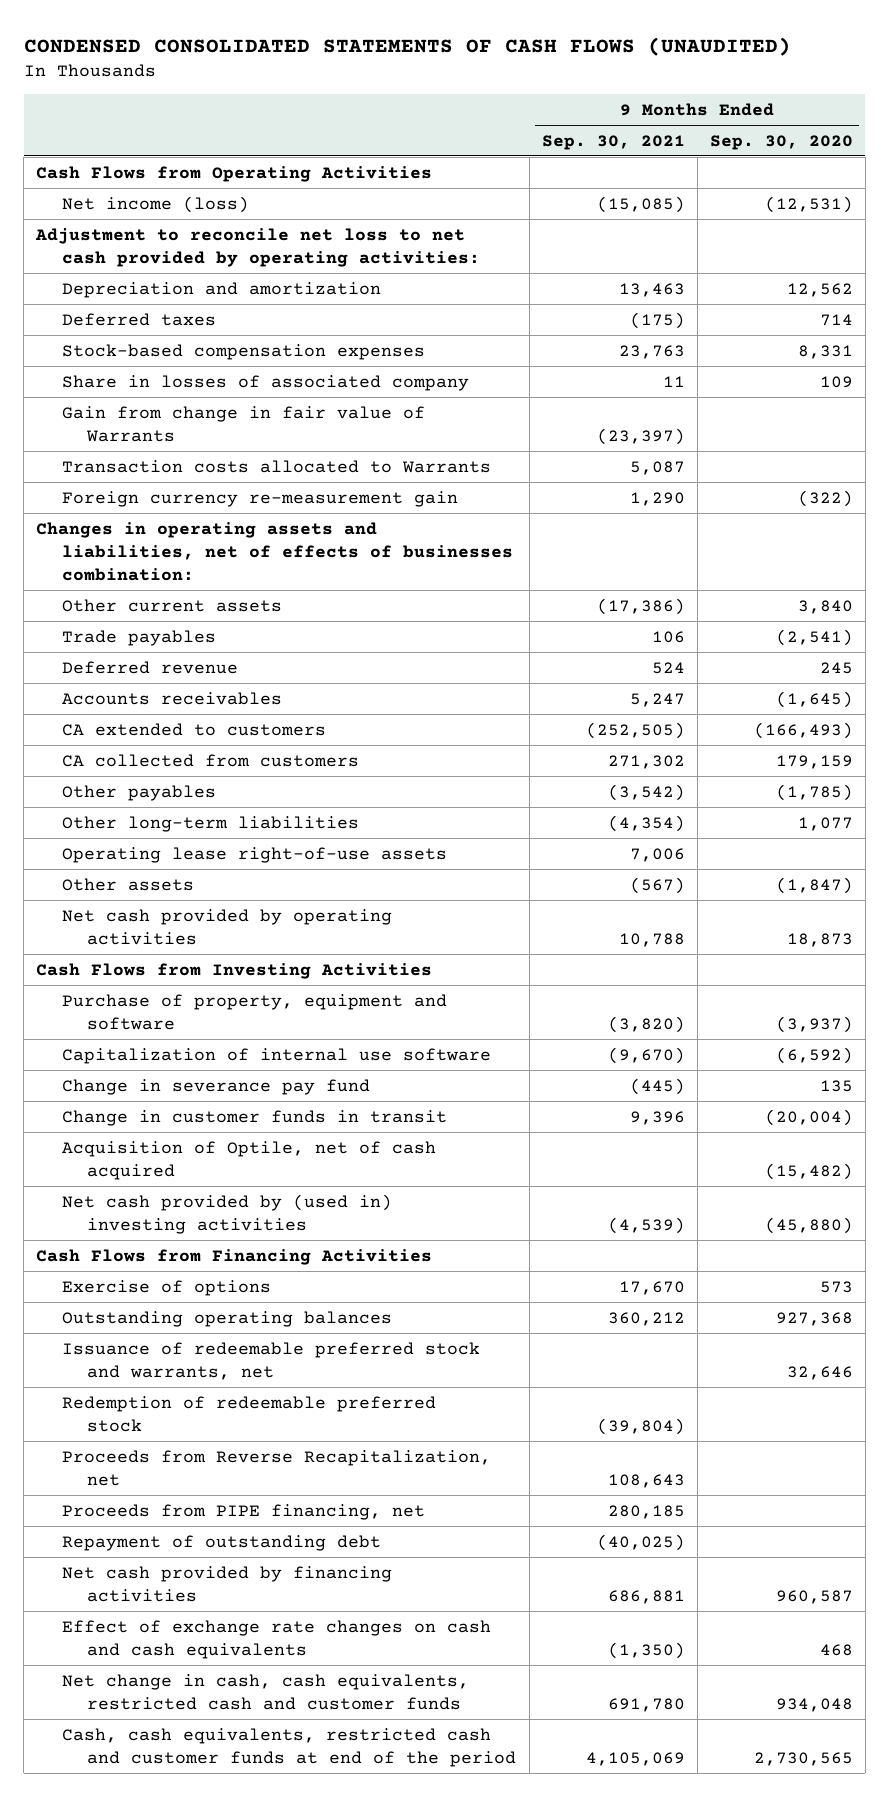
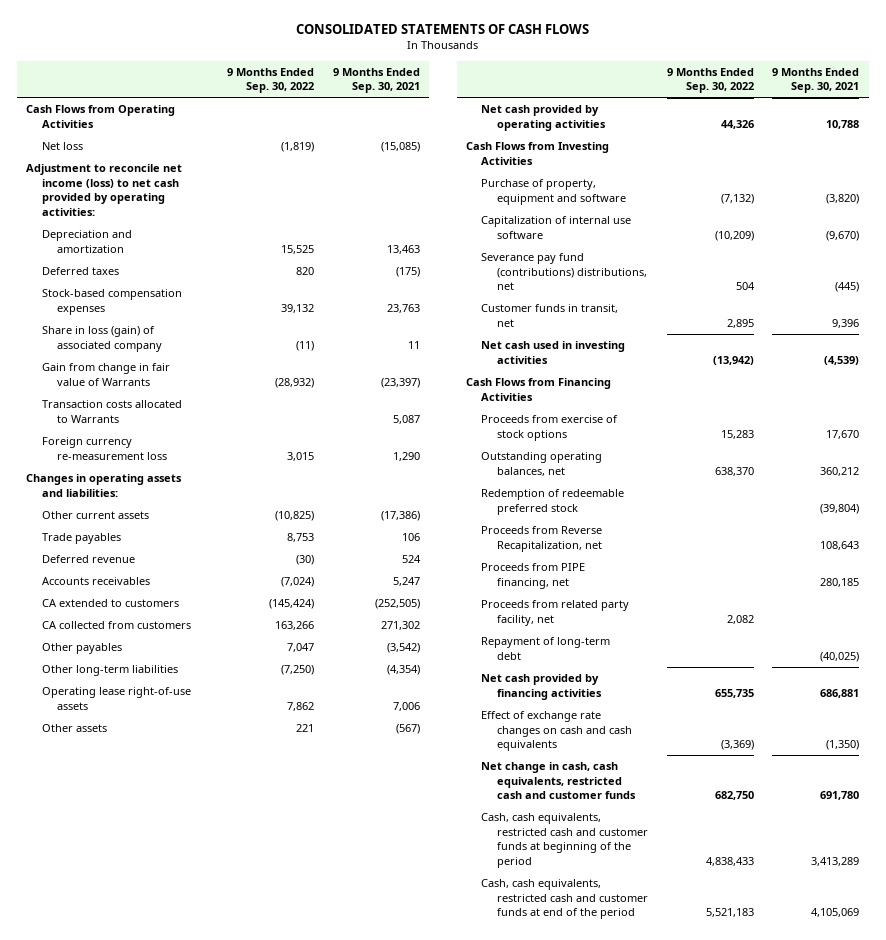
- CONDENSED CONSOLIDATED STATEMENTS OF CASH FLOWS (UNAUDITED)
+ CONSOLIDATED STATEMENTS OF CASH FLOWS
- | 9 Months Ended Sep. 30, 2021 | 9 Months Ended Sep. 30, 2020
+ | 9 Months Ended Sep. 30, 2022 | 9 Months Ended Sep. 30, 2021
- Net income (loss) | (15,085) | (12,531)
- Adjustment to reconcile net loss to net cash provided by operating activities:
+ Net loss | (1,819) | (15,085)
+ Adjustment to reconcile net income (loss) to net cash provided by operating activities:
- Share in losses of associated company | 11 | 109
+ Share in loss (gain) of associated company | (11) | 11
- Foreign currency re-measurement gain | 1,290 | (322)
- Changes in operating assets and liabilities, net of effects of businesses combination:
+ Foreign currency re-measurement loss | 3,015 | 1,290
+ Changes in operating assets and liabilities:
- Change in severance pay fund | (445) | 135
- Change in customer funds in transit | 9,396 | (20,004)
- Acquisition of Optile, net of cash acquired | | (15,482)
- Net cash provided by (used in) investing activities | (4,539) | (45,880)
+ Severance pay fund (contributions) distributions, net | 504 | (445)
+ Customer funds in transit, net | 2,895 | 9,396
+ Net cash used in investing activities | (13,942) | (4,539)
- Exercise of options | 17,670 | 573
- Outstanding operating balances | 360,212 | 927,368
- Issuance of redeemable preferred stock and warrants, net | | 32,646
+ Proceeds from exercise of stock options | 15,283 | 17,670
+ Outstanding operating balances, net | 638,370 | 360,212
- Repayment of outstanding debt | (40,025) |
+ Proceeds from related party facility, net | 2,082 |
+ Repayment of long-term debt | | (40,025)
+ Cash, cash equivalents, restricted cash and customer funds at beginning of the period | 4,838,433 | 3,413,289

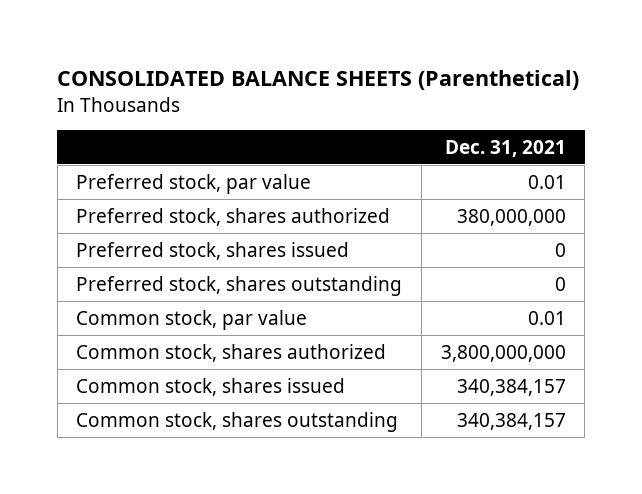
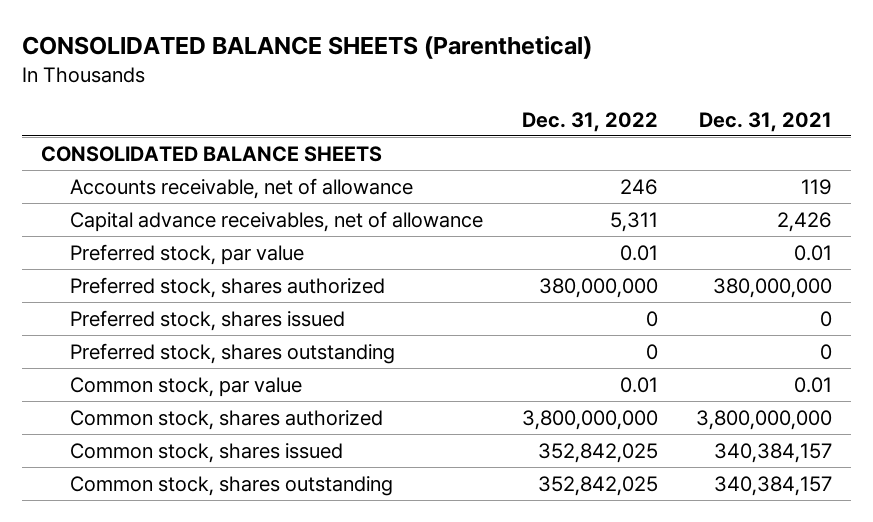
- | Dec. 31, 2021
+ | Dec. 31, 2022 | Dec. 31, 2021
+ CONSOLIDATED BALANCE SHEETS
+ Accounts receivable, net of allowance | 246 | 119
+ Capital advance receivables, net of allowance | 5,311 | 2,426

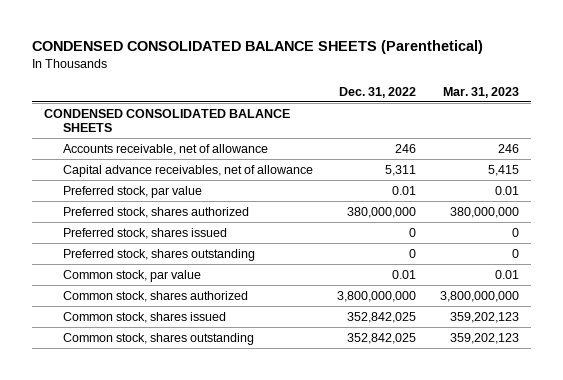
- CONSOLIDATED BALANCE SHEETS (Parenthetical)
+ CONDENSED CONSOLIDATED BALANCE SHEETS (Parenthetical)
- | Dec. 31, 2022 | Dec. 31, 2021
+ | Dec. 31, 2022 | Mar. 31, 2023
- CONSOLIDATED BALANCE SHEETS
+ CONDENSED CONSOLIDATED BALANCE SHEETS

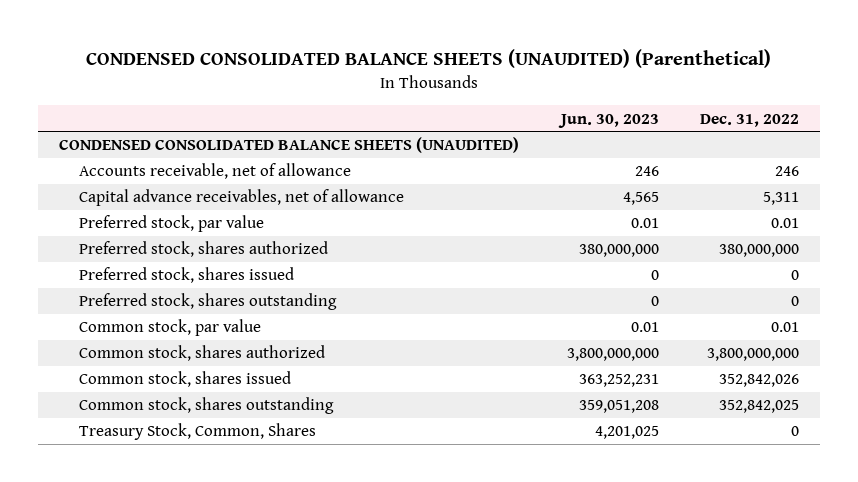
- CONDENSED CONSOLIDATED BALANCE SHEETS (Parenthetical)
+ CONDENSED CONSOLIDATED BALANCE SHEETS (UNAUDITED) (Parenthetical)
- | Dec. 31, 2022 | Mar. 31, 2023
+ | Jun. 30, 2023 | Dec. 31, 2022
- CONDENSED CONSOLIDATED BALANCE SHEETS
+ CONDENSED CONSOLIDATED BALANCE SHEETS (UNAUDITED)
- Common stock, shares issued | 352,842,025 | 359,202,123
+ Common stock, shares issued | 363,252,231 | 352,842,026
+ Treasury Stock, Common, Shares | 4,201,025 | 0

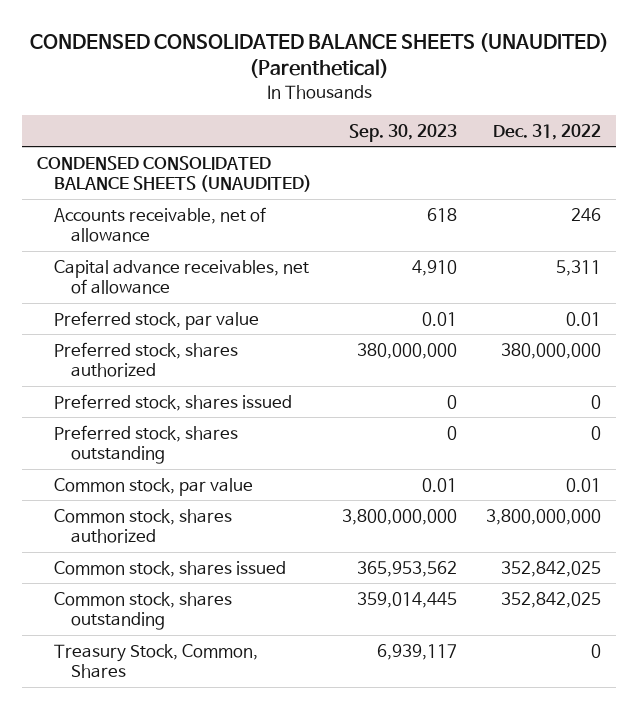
- | Jun. 30, 2023 | Dec. 31, 2022
+ | Sep. 30, 2023 | Dec. 31, 2022
- Common stock, shares issued | 363,252,231 | 352,842,026
+ Common stock, shares issued | 365,953,562 | 352,842,025

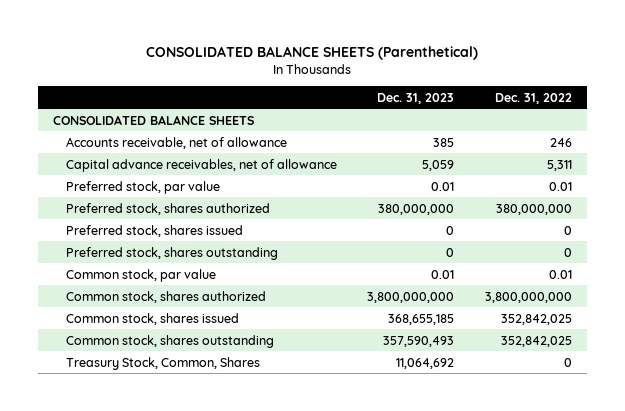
- CONDENSED CONSOLIDATED BALANCE SHEETS (UNAUDITED) (Parenthetical)
+ CONSOLIDATED BALANCE SHEETS (Parenthetical)
- | Sep. 30, 2023 | Dec. 31, 2022
+ | Dec. 31, 2023 | Dec. 31, 2022
- CONDENSED CONSOLIDATED BALANCE SHEETS (UNAUDITED)
+ CONSOLIDATED BALANCE SHEETS

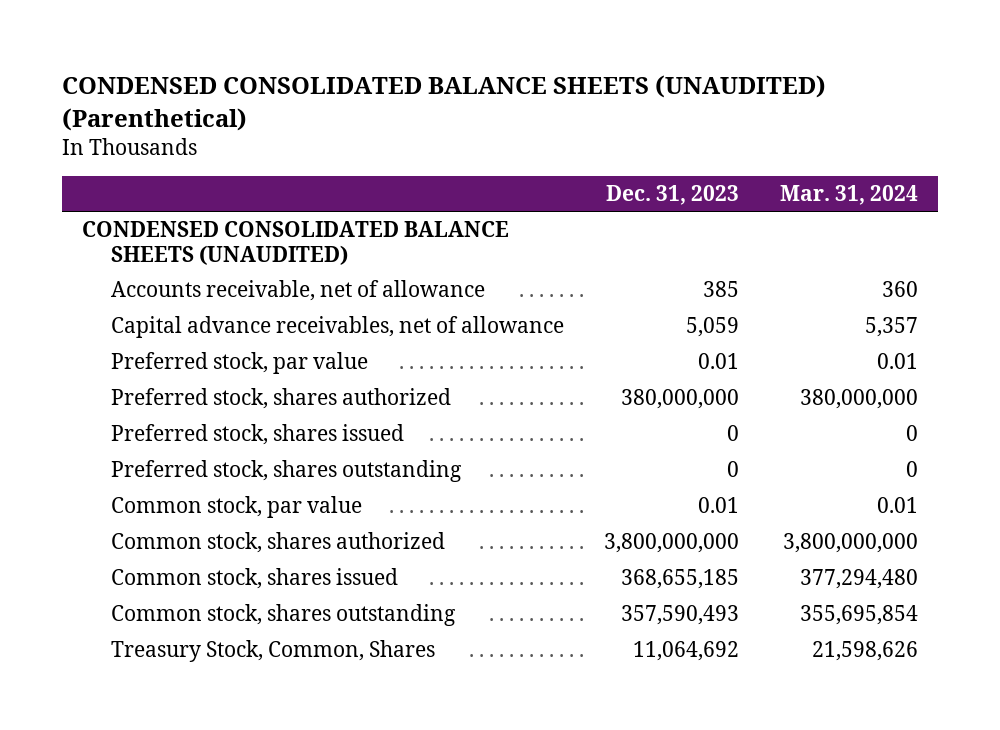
- CONSOLIDATED BALANCE SHEETS (Parenthetical)
+ CONDENSED CONSOLIDATED BALANCE SHEETS (UNAUDITED) (Parenthetical)
- | Dec. 31, 2023 | Dec. 31, 2022
+ | Dec. 31, 2023 | Mar. 31, 2024
- CONSOLIDATED BALANCE SHEETS
+ CONDENSED CONSOLIDATED BALANCE SHEETS (UNAUDITED)

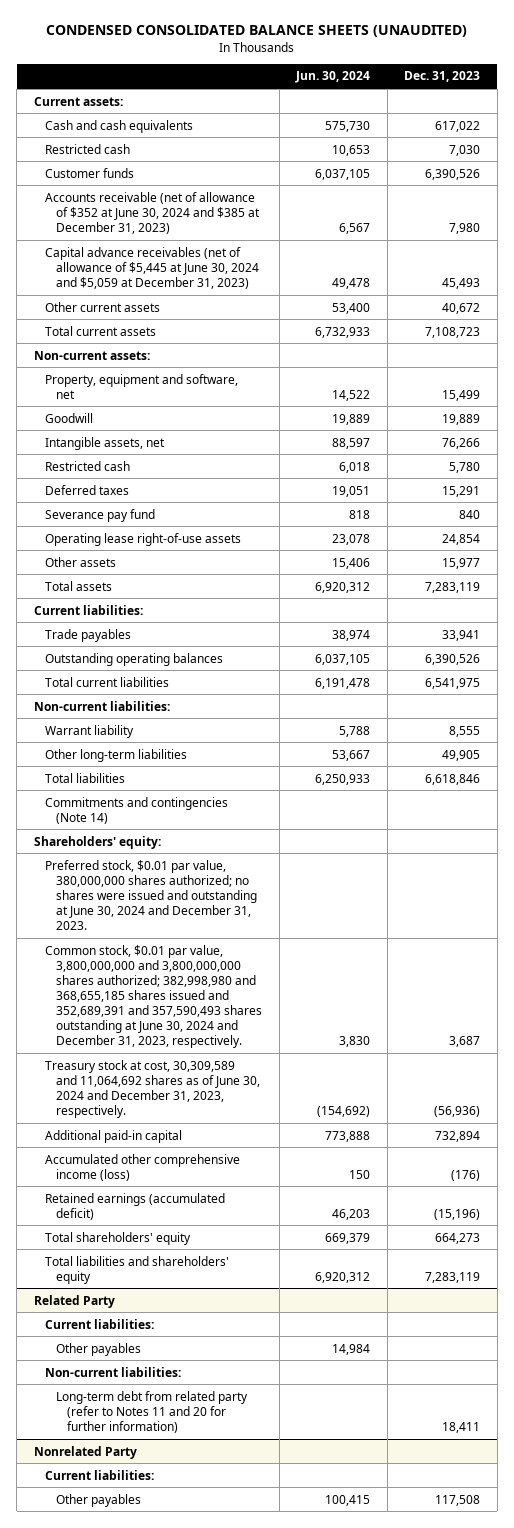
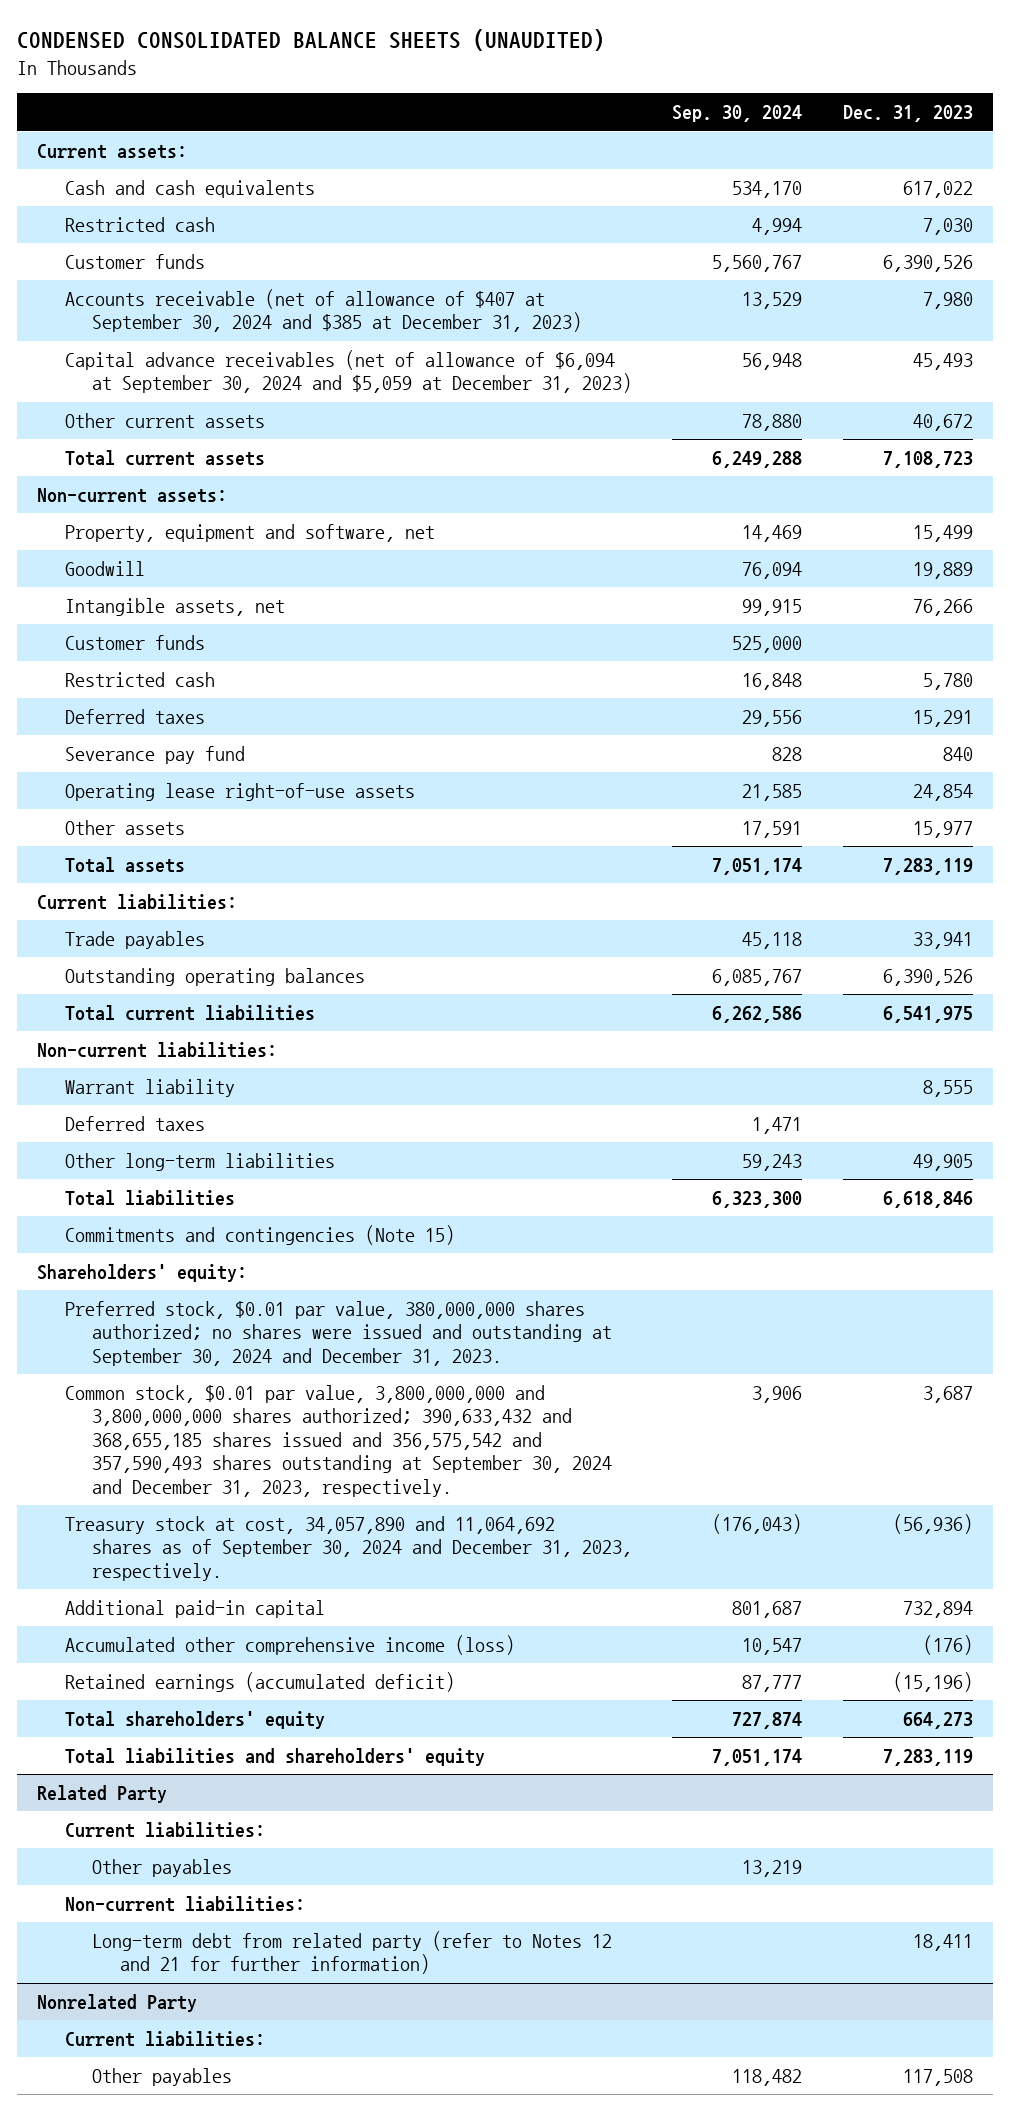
- | Jun. 30, 2024 | Dec. 31, 2023
+ | Sep. 30, 2024 | Dec. 31, 2023
- Accounts receivable (net of allowance of $352 at June 30, 2024 and $385 at December 31, 2023) | 6,567 | 7,980
- Capital advance receivables (net of allowance of $5,445 at June 30, 2024 and $5,059 at December 31, 2023) | 49,478 | 45,493
+ Accounts receivable (net of allowance of $407 at September 30, 2024 and $385 at December 31, 2023) | 13,529 | 7,980
+ Capital advance receivables (net of allowance of $6,094 at September 30, 2024 and $5,059 at December 31, 2023) | 56,948 | 45,493
+ Customer funds | 525,000 |
+ Deferred taxes | 1,471 |
- Commitments and contingencies (Note 14)
+ Commitments and contingencies (Note 15)
- Preferred stock, $0.01 par value, 380,000,000 shares authorized; no shares were issued and outstanding at June 30, 2024 and December 31, 2023.
- Common stock, $0.01 par value, 3,800,000,000 and 3,800,000,000 shares authorized; 382,998,980 and 368,655,185 shares issued and 352,689,391 and 357,590,493 shares outstanding at June 30, 2024 and December 31, 2023, respectively. | 3,830 | 3,687
- Treasury stock at cost, 30,309,589 and 11,064,692 shares as of June 30, 2024 and December 31, 2023, respectively. | (154,692) | (56,936)
+ Preferred stock, $0.01 par value, 380,000,000 shares authorized; no shares were issued and outstanding at September 30, 2024 and December 31, 2023.
+ Common stock, $0.01 par value, 3,800,000,000 and 3,800,000,000 shares authorized; 390,633,432 and 368,655,185 shares issued and 356,575,542 and 357,590,493 shares outstanding at September 30, 2024 and December 31, 2023, respectively. | 3,906 | 3,687
+ Treasury stock at cost, 34,057,890 and 11,064,692 shares as of September 30, 2024 and December 31, 2023, respectively. | (176,043) | (56,936)
@ Related Party
- Long-term debt from related party (refer to Notes 11 and 20 for further information) | | 18,411
+ Long-term debt from related party (refer to Notes 12 and 21 for further information) | | 18,411

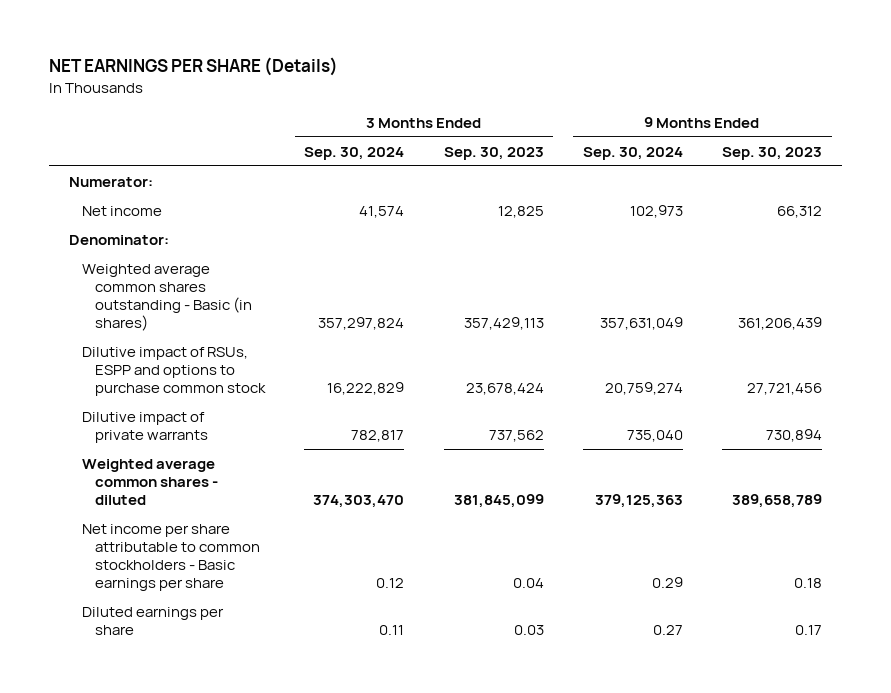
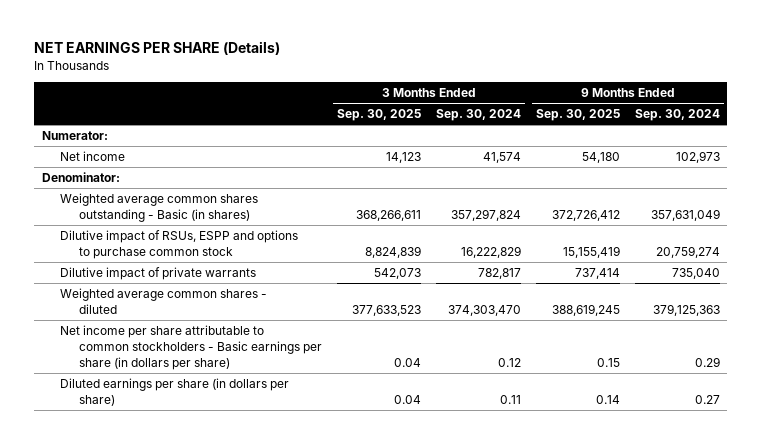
- | 3 Months Ended Sep. 30, 2024 | 3 Months Ended Sep. 30, 2023 | 9 Months Ended Sep. 30, 2024 | 9 Months Ended Sep. 30, 2023
+ | 3 Months Ended Sep. 30, 2025 | 3 Months Ended Sep. 30, 2024 | 9 Months Ended Sep. 30, 2025 | 9 Months Ended Sep. 30, 2024
- Net income per share attributable to common stockholders - Basic earnings per share | 0.12 | 0.04 | 0.29 | 0.18
- Diluted earnings per share | 0.11 | 0.03 | 0.27 | 0.17
+ Net income per share attributable to common stockholders - Basic earnings per share (in dollars per share) | 0.04 | 0.12 | 0.15 | 0.29
+ Diluted earnings per share (in dollars per share) | 0.04 | 0.11 | 0.14 | 0.27

